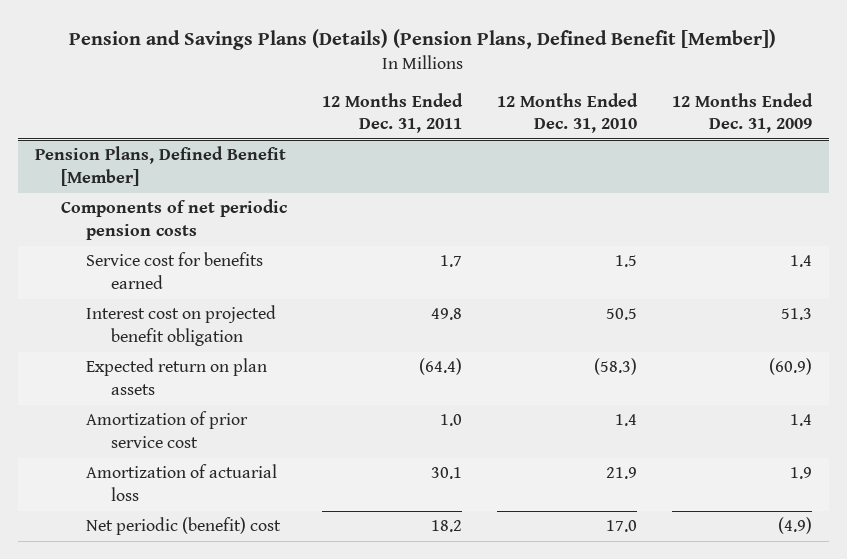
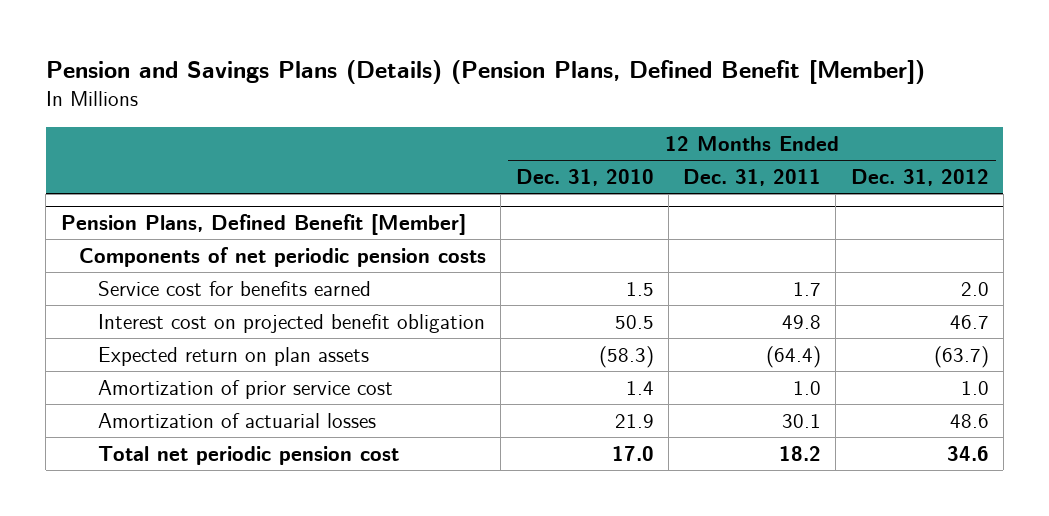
- | 12 Months Ended Dec. 31, 2011 | 12 Months Ended Dec. 31, 2010 | 12 Months Ended Dec. 31, 2009
+ | 12 Months Ended Dec. 31, 2010 | 12 Months Ended Dec. 31, 2011 | 12 Months Ended Dec. 31, 2012
@ Pension Plans, Defined Benefit [Member]
- Amortization of actuarial loss | 30.1 | 21.9 | 1.9
- Net periodic (benefit) cost | 18.2 | 17.0 | (4.9)
+ Amortization of actuarial losses | 21.9 | 30.1 | 48.6
+ Total net periodic pension cost | 17.0 | 18.2 | 34.6

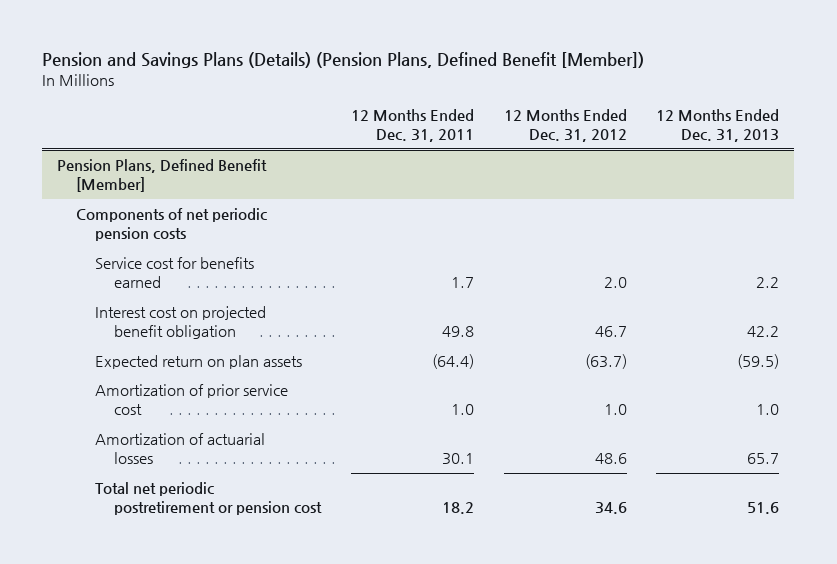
- | 12 Months Ended Dec. 31, 2010 | 12 Months Ended Dec. 31, 2011 | 12 Months Ended Dec. 31, 2012
+ | 12 Months Ended Dec. 31, 2011 | 12 Months Ended Dec. 31, 2012 | 12 Months Ended Dec. 31, 2013
@ Pension Plans, Defined Benefit [Member]
- Total net periodic pension cost | 17.0 | 18.2 | 34.6
+ Total net periodic postretirement or pension cost | 18.2 | 34.6 | 51.6

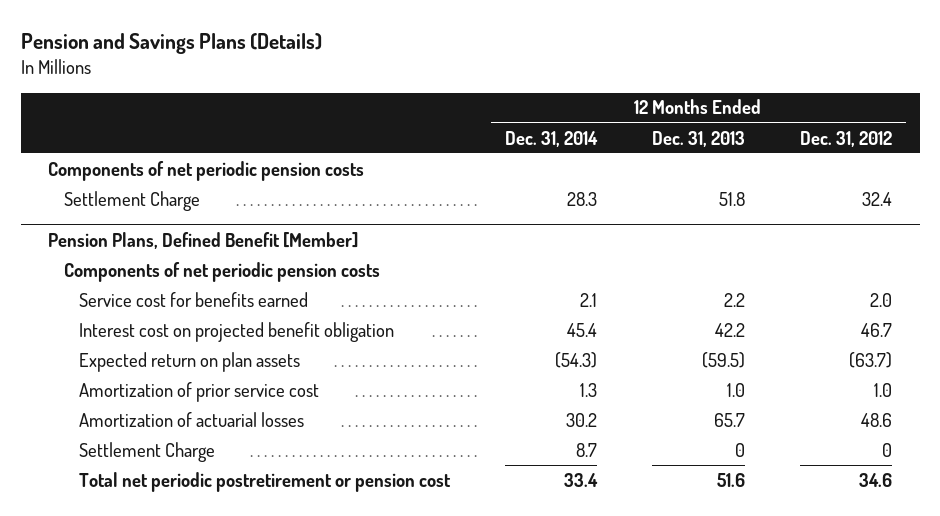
- Pension and Savings Plans (Details) (Pension Plans, Defined Benefit [Member])
+ Pension and Savings Plans (Details)
- | 12 Months Ended Dec. 31, 2011 | 12 Months Ended Dec. 31, 2012 | 12 Months Ended Dec. 31, 2013
+ | 12 Months Ended Dec. 31, 2014 | 12 Months Ended Dec. 31, 2013 | 12 Months Ended Dec. 31, 2012
+ Components of net periodic pension costs
+ Settlement Charge | 28.3 | 51.8 | 32.4
@ Pension Plans, Defined Benefit [Member]
+ Settlement Charge | 8.7 | 0 | 0

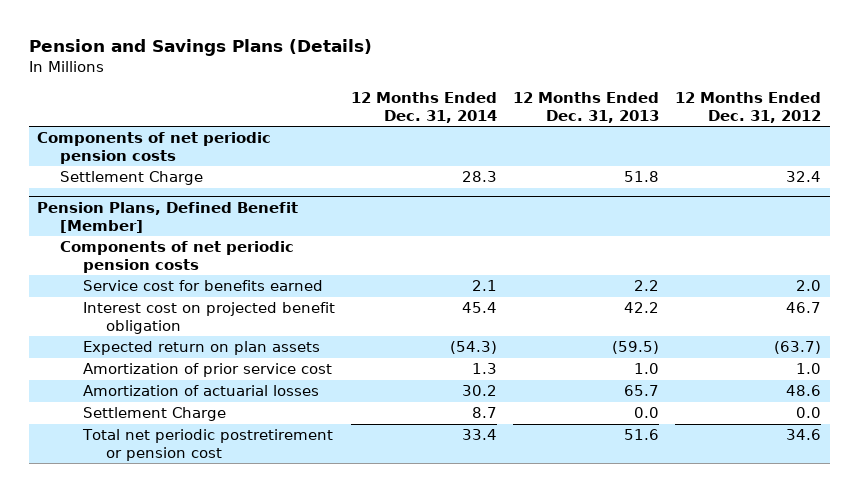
@ Pension Plans, Defined Benefit [Member]
- Settlement Charge | 8.7 | 0 | 0
+ Settlement Charge | 8.7 | 0.0 | 0.0

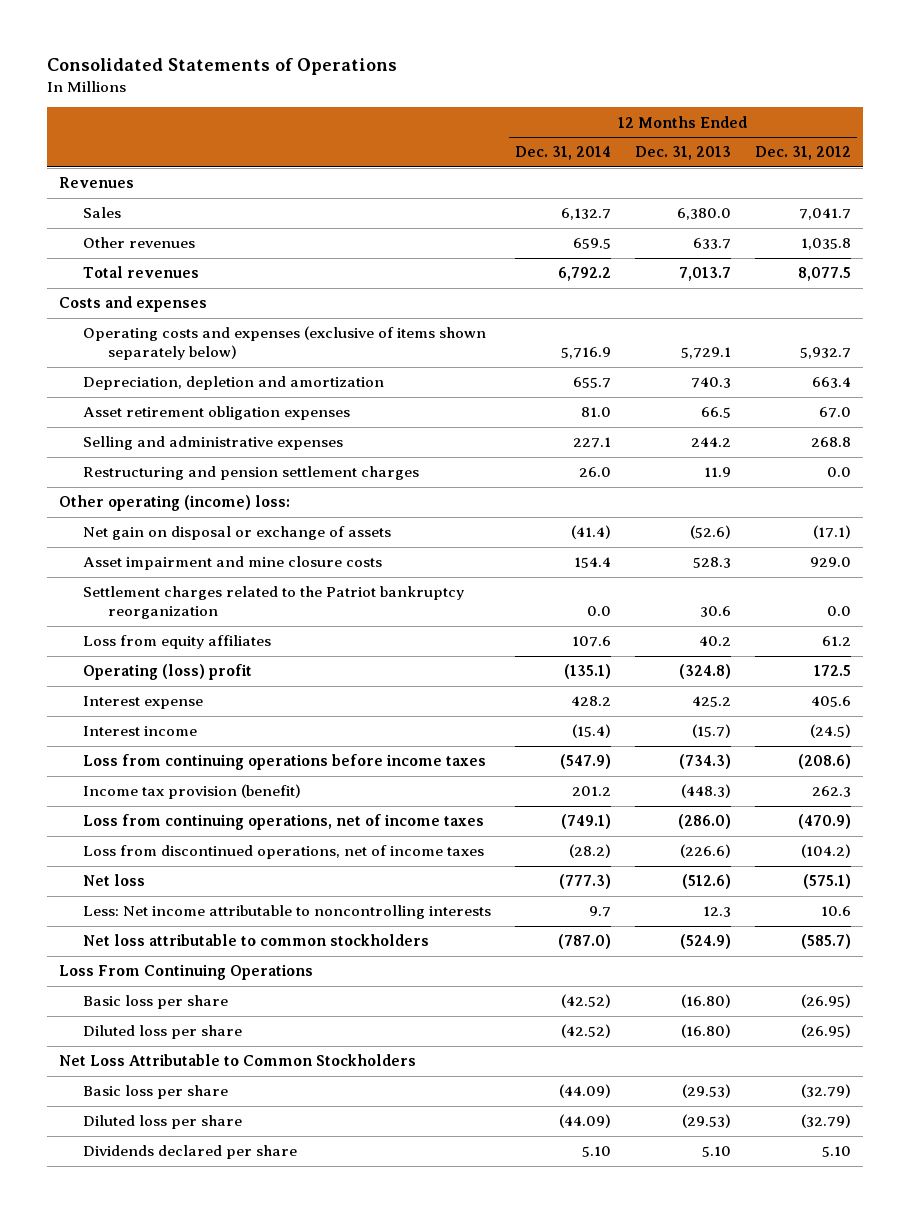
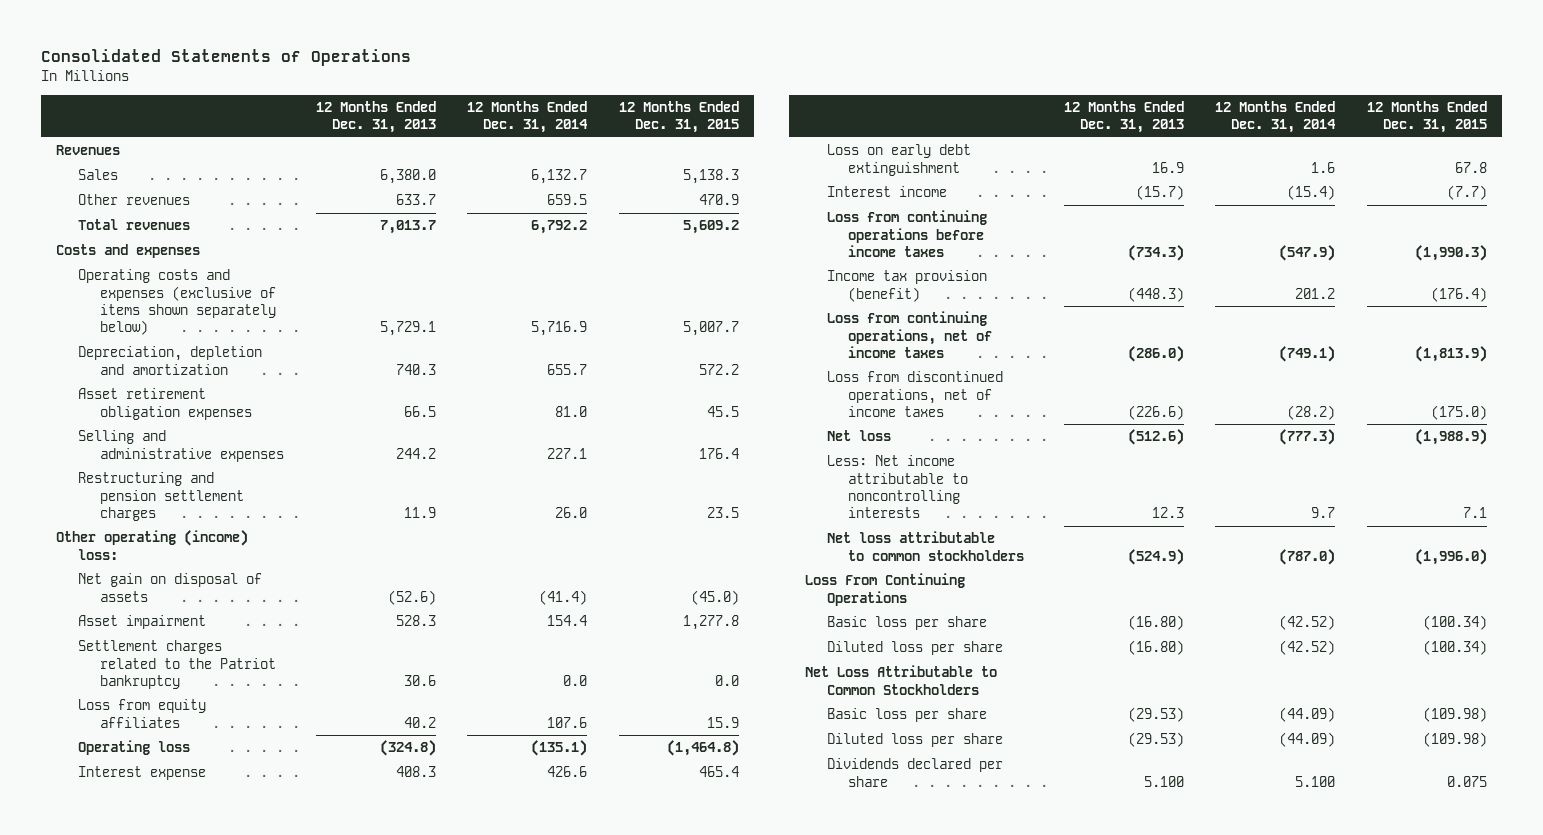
- | 12 Months Ended Dec. 31, 2014 | 12 Months Ended Dec. 31, 2013 | 12 Months Ended Dec. 31, 2012
+ | 12 Months Ended Dec. 31, 2013 | 12 Months Ended Dec. 31, 2014 | 12 Months Ended Dec. 31, 2015
- Net gain on disposal or exchange of assets | (41.4) | (52.6) | (17.1)
- Asset impairment and mine closure costs | 154.4 | 528.3 | 929.0
- Settlement charges related to the Patriot bankruptcy reorganization | 0.0 | 30.6 | 0.0
+ Net gain on disposal of assets | (52.6) | (41.4) | (45.0)
+ Asset impairment | 528.3 | 154.4 | 1,277.8
+ Settlement charges related to the Patriot bankruptcy | 30.6 | 0.0 | 0.0
- Operating (loss) profit | (135.1) | (324.8) | 172.5
- Interest expense | 428.2 | 425.2 | 405.6
+ Operating loss | (324.8) | (135.1) | (1,464.8)
+ Interest expense | 408.3 | 426.6 | 465.4
+ Loss on early debt extinguishment | 16.9 | 1.6 | 67.8
- Dividends declared per share | 5.10 | 5.10 | 5.10
+ Dividends declared per share | 5.100 | 5.100 | 0.075

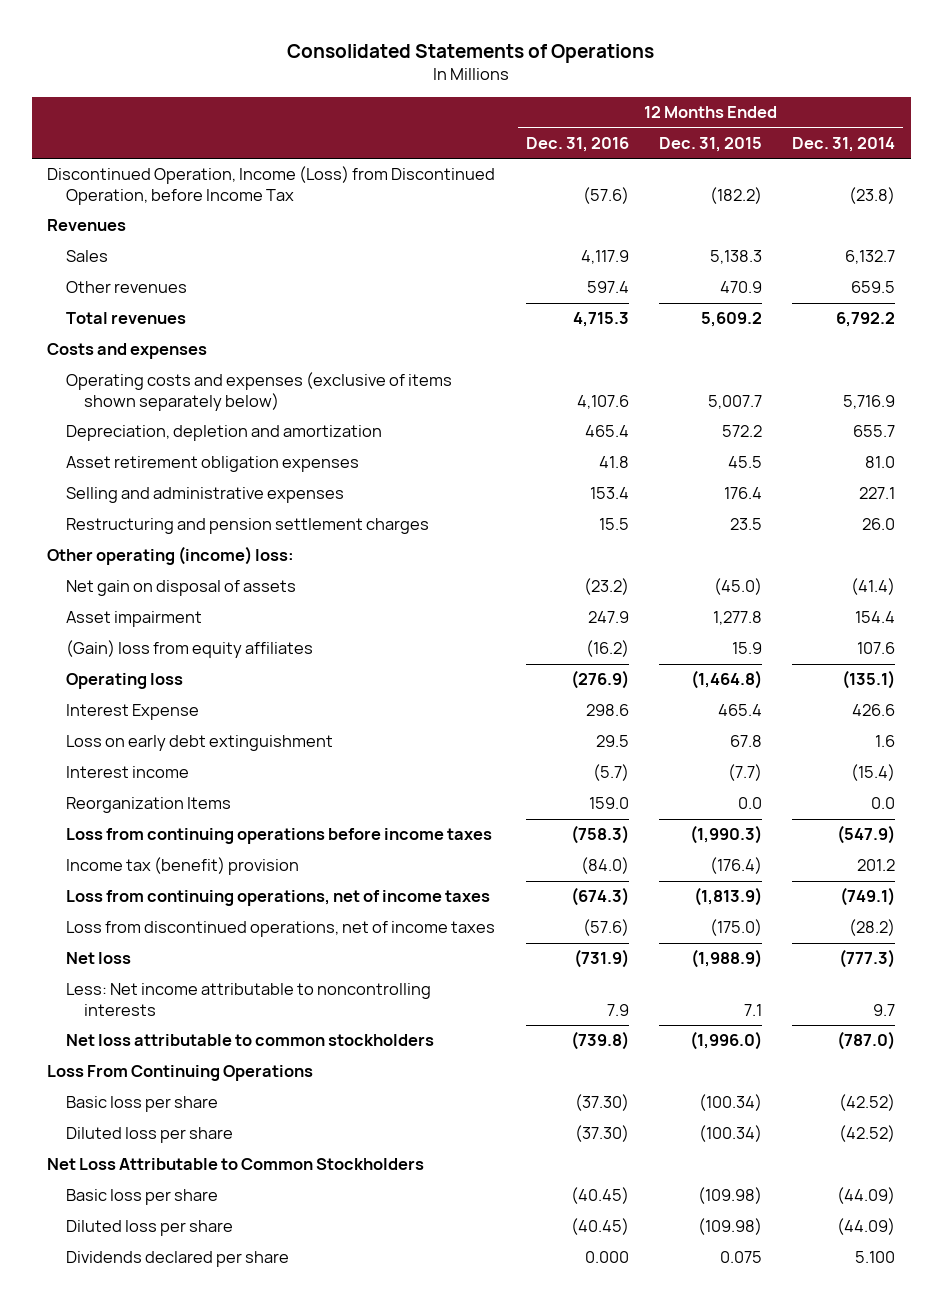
- | 12 Months Ended Dec. 31, 2013 | 12 Months Ended Dec. 31, 2014 | 12 Months Ended Dec. 31, 2015
+ | 12 Months Ended Dec. 31, 2016 | 12 Months Ended Dec. 31, 2015 | 12 Months Ended Dec. 31, 2014
+ Discontinued Operation, Income (Loss) from Discontinued Operation, before Income Tax | (57.6) | (182.2) | (23.8)
- Settlement charges related to the Patriot bankruptcy | 30.6 | 0.0 | 0.0
- Loss from equity affiliates | 40.2 | 107.6 | 15.9
+ (Gain) loss from equity affiliates | (16.2) | 15.9 | 107.6
- Interest expense | 408.3 | 426.6 | 465.4
+ Interest Expense | 298.6 | 465.4 | 426.6
+ Reorganization Items | 159.0 | 0.0 | 0.0
- Income tax provision (benefit) | (448.3) | 201.2 | (176.4)
+ Income tax (benefit) provision | (84.0) | (176.4) | 201.2

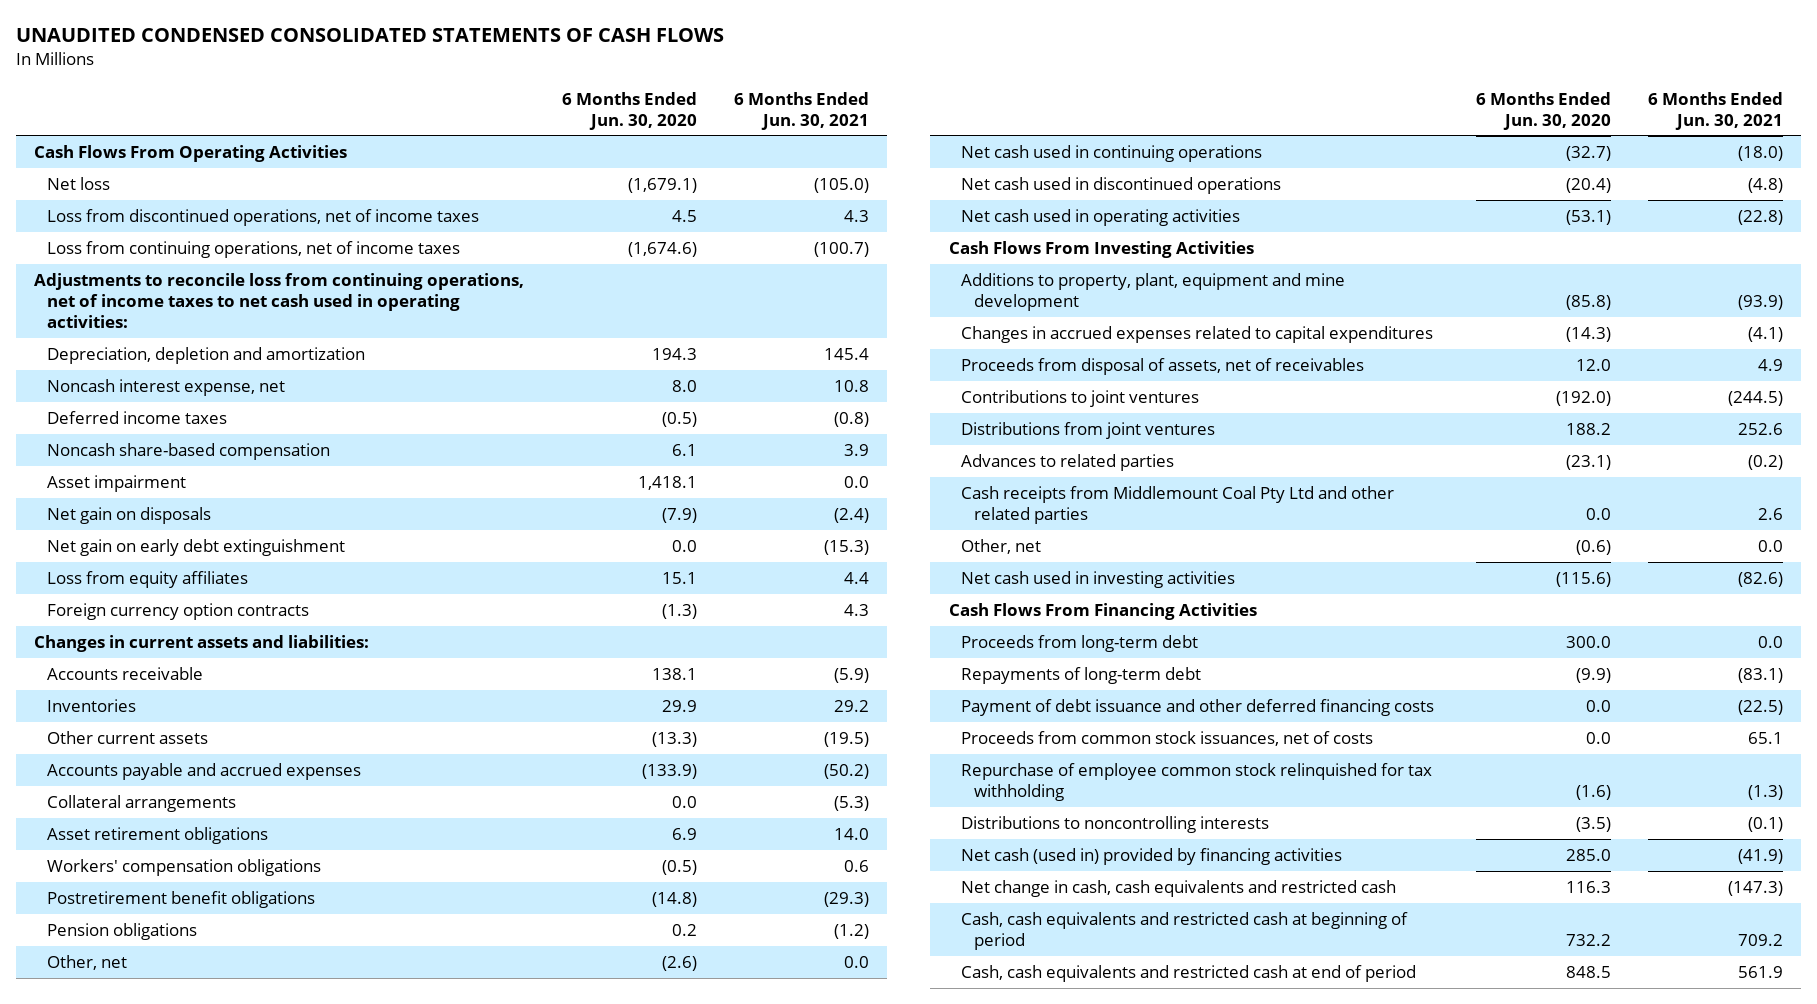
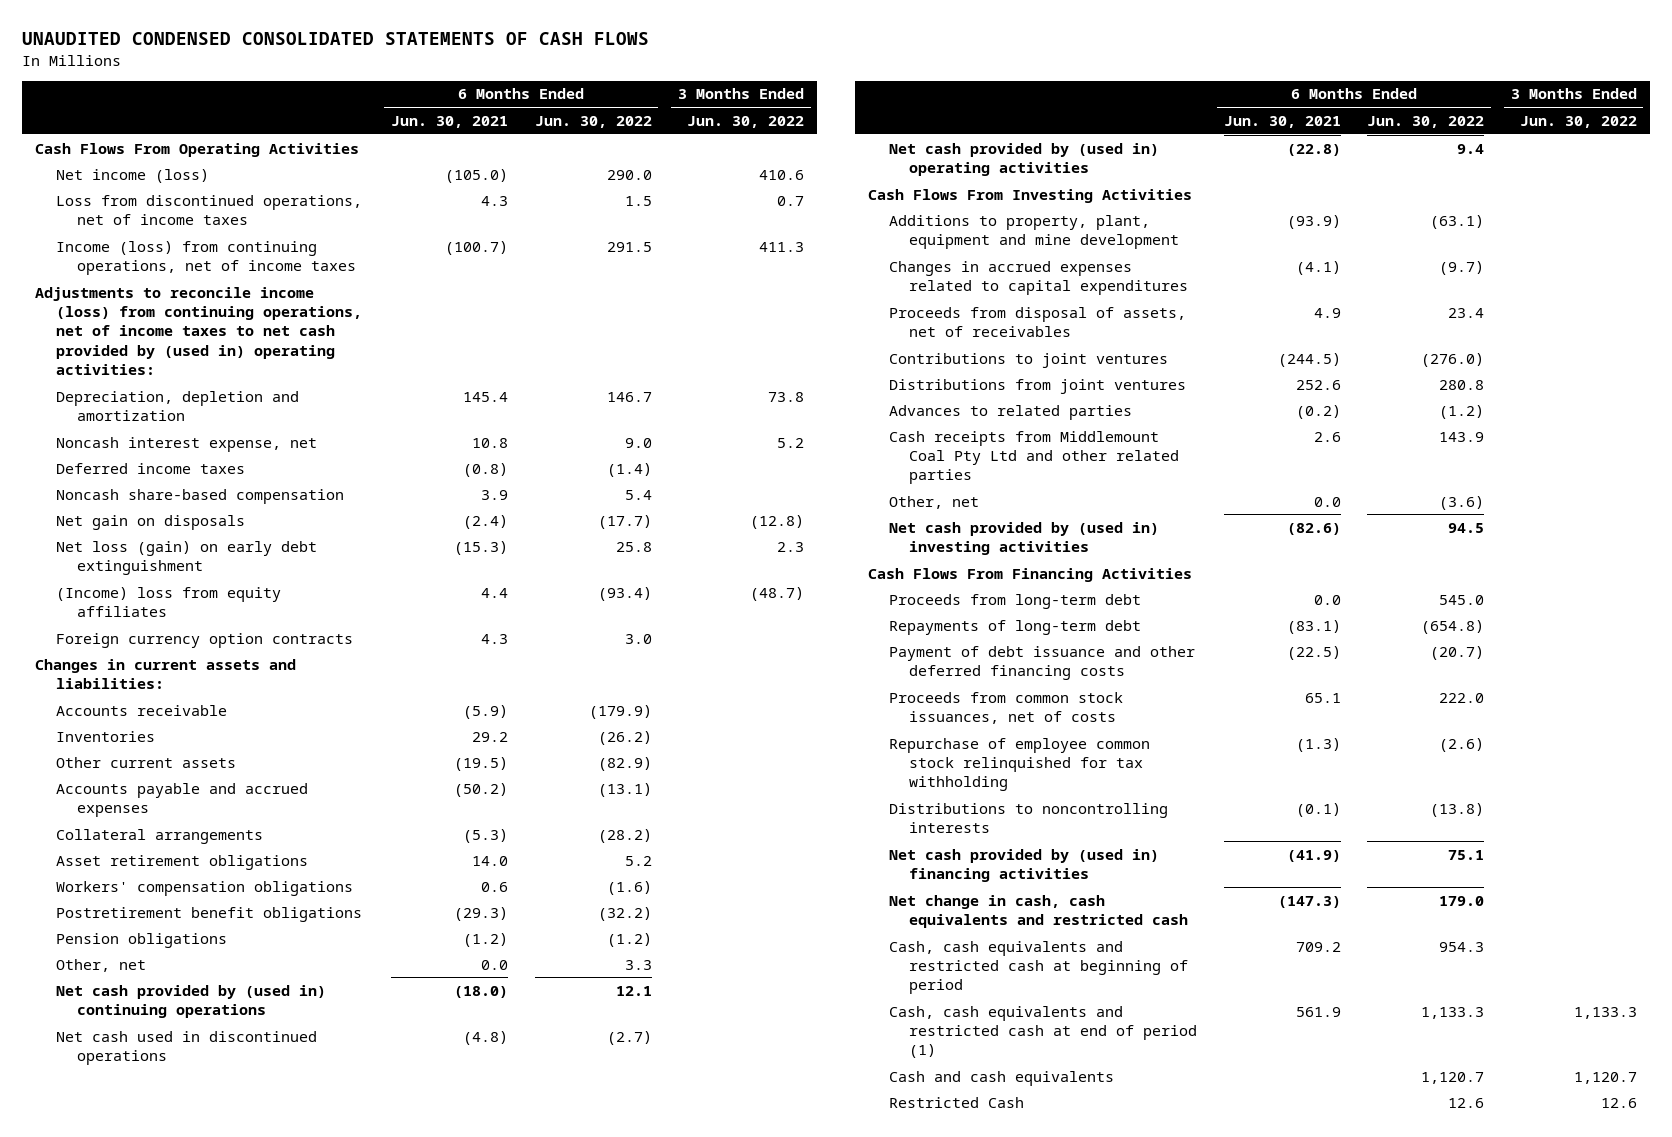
- | 6 Months Ended Jun. 30, 2020 | 6 Months Ended Jun. 30, 2021
+ | 6 Months Ended Jun. 30, 2021 | 6 Months Ended Jun. 30, 2022 | 3 Months Ended Jun. 30, 2022
- Net loss | (1,679.1) | (105.0)
+ Net income (loss) | (105.0) | 290.0 | 410.6
- Loss from continuing operations, net of income taxes | (1,674.6) | (100.7)
- Adjustments to reconcile loss from continuing operations, net of income taxes to net cash used in operating activities:
+ Income (loss) from continuing operations, net of income taxes | (100.7) | 291.5 | 411.3
+ Adjustments to reconcile income (loss) from continuing operations, net of income taxes to net cash provided by (used in) operating activities:
- Asset impairment | 1,418.1 | 0.0
- Net gain on early debt extinguishment | 0.0 | (15.3)
- Loss from equity affiliates | 15.1 | 4.4
+ Net loss (gain) on early debt extinguishment | (15.3) | 25.8 | 2.3
+ (Income) loss from equity affiliates | 4.4 | (93.4) | (48.7)
- Net cash used in continuing operations | (32.7) | (18.0)
+ Net cash provided by (used in) continuing operations | (18.0) | 12.1 |
- Net cash used in operating activities | (53.1) | (22.8)
+ Net cash provided by (used in) operating activities | (22.8) | 9.4 |
- Net cash used in investing activities | (115.6) | (82.6)
+ Net cash provided by (used in) investing activities | (82.6) | 94.5 |
- Net cash (used in) provided by financing activities | 285.0 | (41.9)
+ Net cash provided by (used in) financing activities | (41.9) | 75.1 |
- Cash, cash equivalents and restricted cash at end of period | 848.5 | 561.9
+ Cash, cash equivalents and restricted cash at end of period (1) | 561.9 | 1,133.3 | 1,133.3
+ Cash and cash equivalents | | 1,120.7 | 1,120.7
+ Restricted Cash | | 12.6 | 12.6

